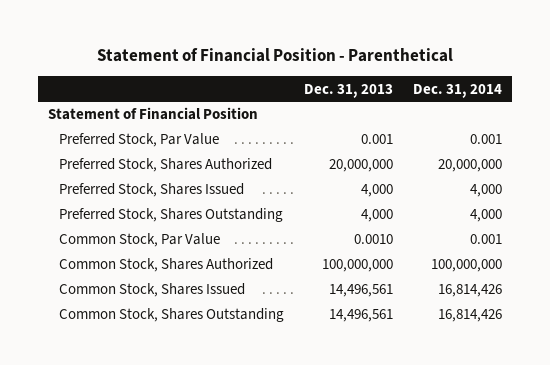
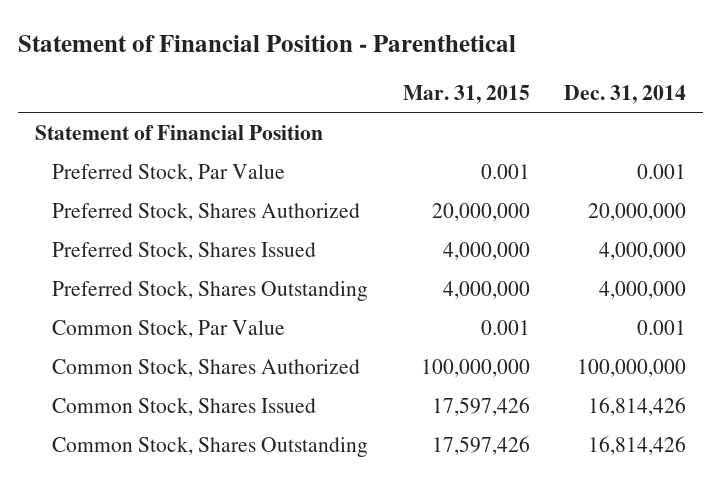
- | Dec. 31, 2013 | Dec. 31, 2014
+ | Mar. 31, 2015 | Dec. 31, 2014
- Preferred Stock, Shares Issued | 4,000 | 4,000
- Preferred Stock, Shares Outstanding | 4,000 | 4,000
+ Preferred Stock, Shares Issued | 4,000,000 | 4,000,000
+ Preferred Stock, Shares Outstanding | 4,000,000 | 4,000,000

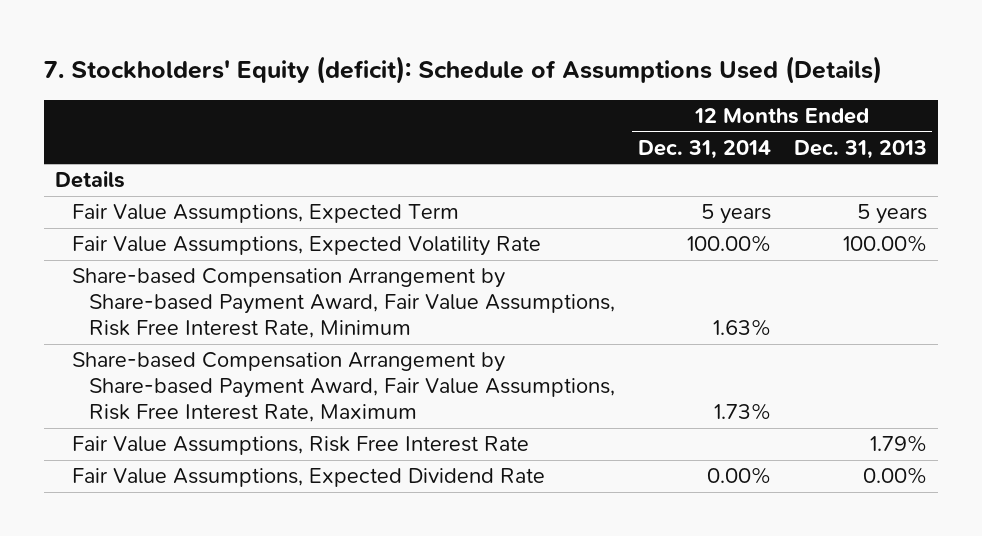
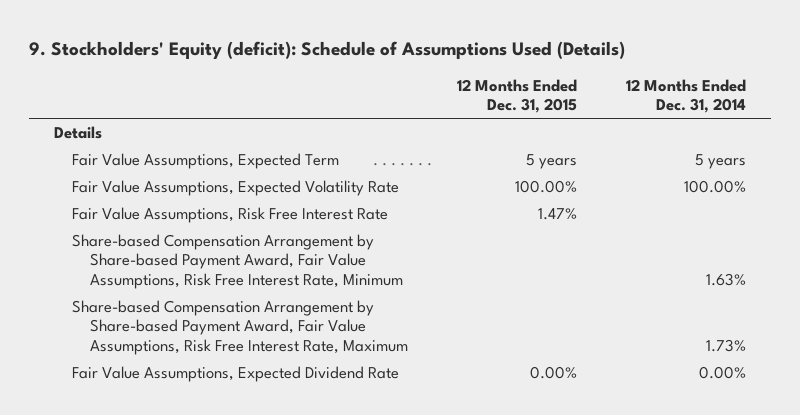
- 7. Stockholders' Equity (deficit): Schedule of Assumptions Used (Details)
+ 9. Stockholders' Equity (deficit): Schedule of Assumptions Used (Details)
- | 12 Months Ended Dec. 31, 2014 | 12 Months Ended Dec. 31, 2013
+ | 12 Months Ended Dec. 31, 2015 | 12 Months Ended Dec. 31, 2014
moved up: Fair Value Assumptions, Risk Free Interest Rate | 1.47% |

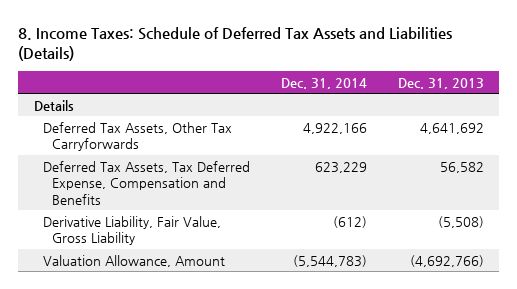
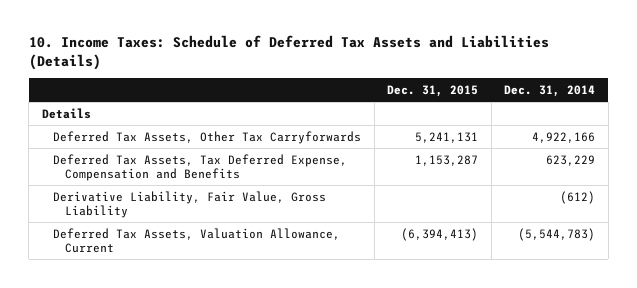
- 8. Income Taxes: Schedule of Deferred Tax Assets and Liabilities (Details)
+ 10. Income Taxes: Schedule of Deferred Tax Assets and Liabilities (Details)
- | Dec. 31, 2014 | Dec. 31, 2013
+ | Dec. 31, 2015 | Dec. 31, 2014
- Valuation Allowance, Amount | (5,544,783) | (4,692,766)
+ Deferred Tax Assets, Valuation Allowance, Current | (6,394,413) | (5,544,783)

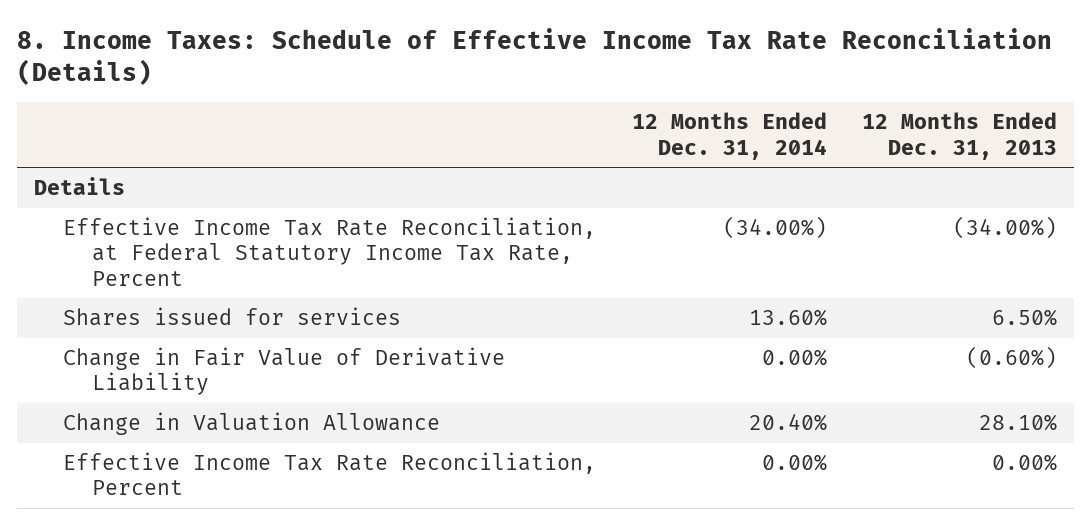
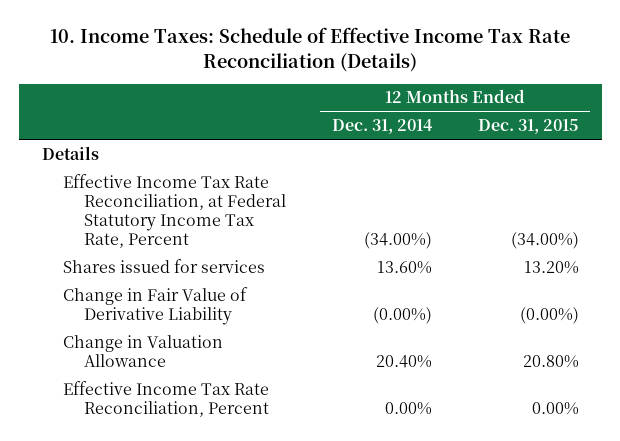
- 8. Income Taxes: Schedule of Effective Income Tax Rate Reconciliation (Details)
+ 10. Income Taxes: Schedule of Effective Income Tax Rate Reconciliation (Details)
- | 12 Months Ended Dec. 31, 2014 | 12 Months Ended Dec. 31, 2013
+ | 12 Months Ended Dec. 31, 2014 | 12 Months Ended Dec. 31, 2015
- Change in Fair Value of Derivative Liability | 0.00% | (0.60%)
+ Change in Fair Value of Derivative Liability | (0.00%) | (0.00%)

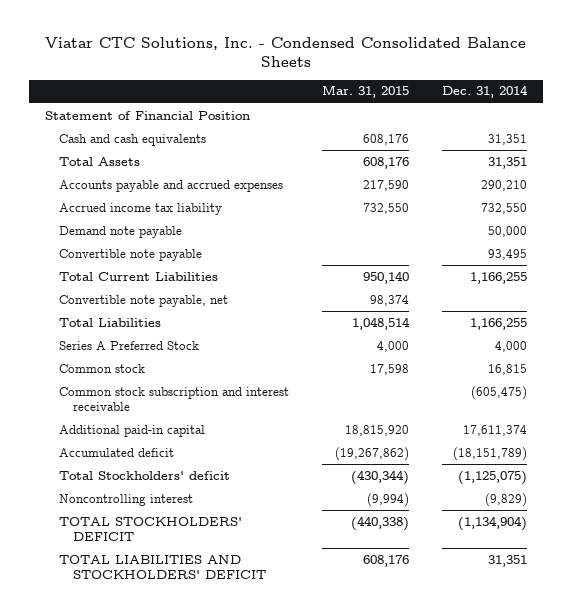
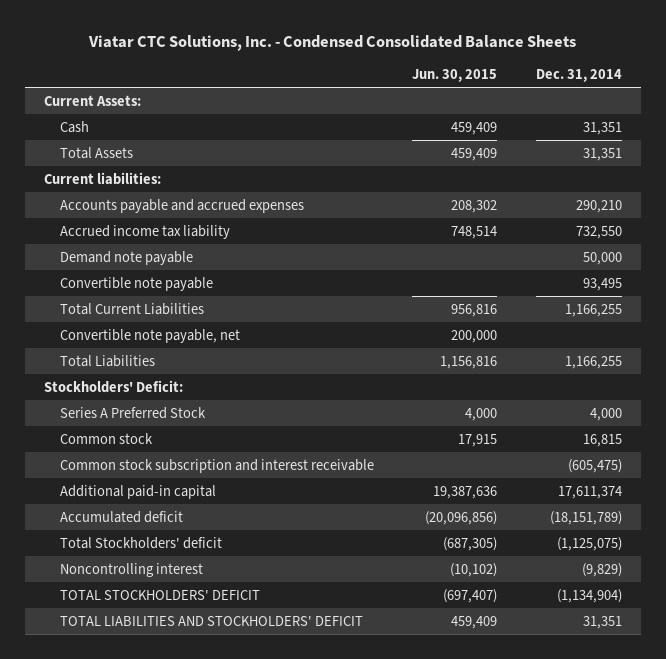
- | Mar. 31, 2015 | Dec. 31, 2014
+ | Jun. 30, 2015 | Dec. 31, 2014
- Statement of Financial Position
- Cash and cash equivalents | 608,176 | 31,351
+ Current Assets:
+ Cash | 459,409 | 31,351
+ Current liabilities:
+ Stockholders' Deficit:

